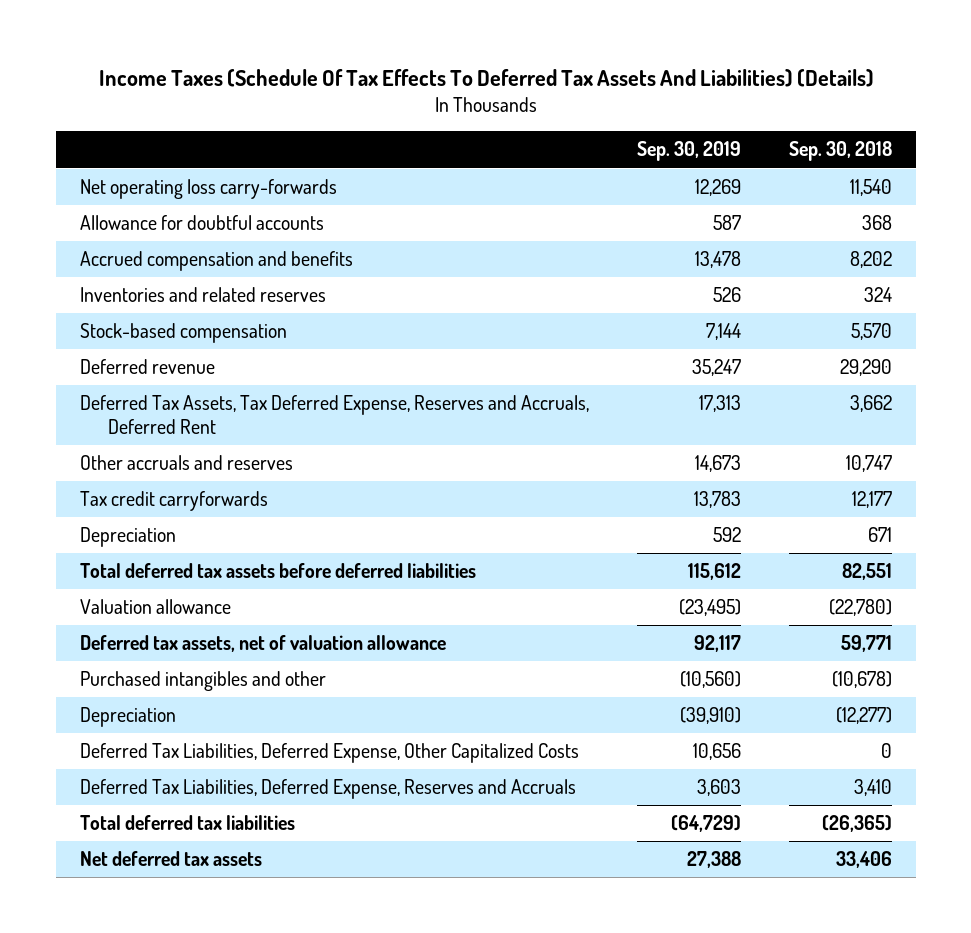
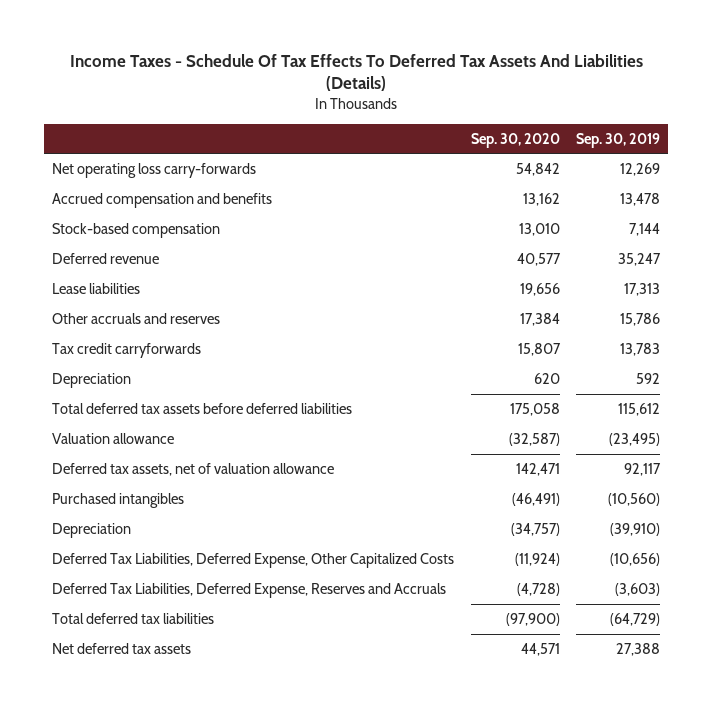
- Income Taxes (Schedule Of Tax Effects To Deferred Tax Assets And Liabilities) (Details)
+ Income Taxes - Schedule Of Tax Effects To Deferred Tax Assets And Liabilities (Details)
- | Sep. 30, 2019 | Sep. 30, 2018
+ | Sep. 30, 2020 | Sep. 30, 2019
- Allowance for doubtful accounts | 587 | 368
- Inventories and related reserves | 526 | 324
- Deferred Tax Assets, Tax Deferred Expense, Reserves and Accruals, Deferred Rent | 17,313 | 3,662
- Other accruals and reserves | 14,673 | 10,747
+ Lease liabilities | 19,656 | 17,313
+ Other accruals and reserves | 17,384 | 15,786
- Purchased intangibles and other | (10,560) | (10,678)
+ Purchased intangibles | (46,491) | (10,560)
- Deferred Tax Liabilities, Deferred Expense, Other Capitalized Costs | 10,656 | 0
- Deferred Tax Liabilities, Deferred Expense, Reserves and Accruals | 3,603 | 3,410
+ Deferred Tax Liabilities, Deferred Expense, Other Capitalized Costs | (11,924) | (10,656)
+ Deferred Tax Liabilities, Deferred Expense, Reserves and Accruals | (4,728) | (3,603)

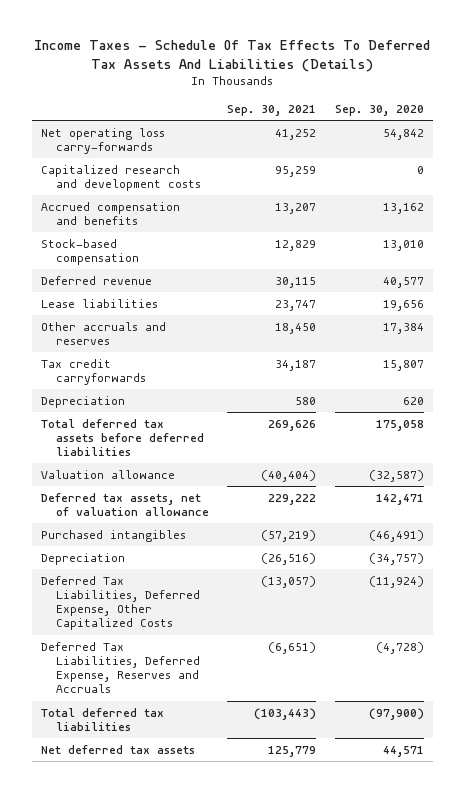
- | Sep. 30, 2020 | Sep. 30, 2019
+ | Sep. 30, 2021 | Sep. 30, 2020
+ Capitalized research and development costs | 95,259 | 0

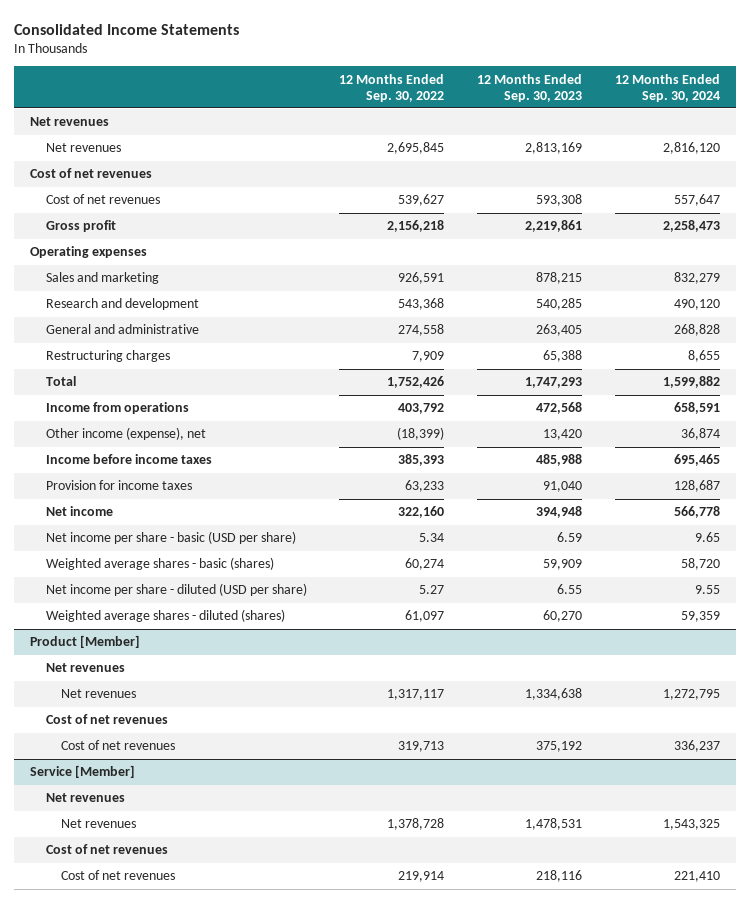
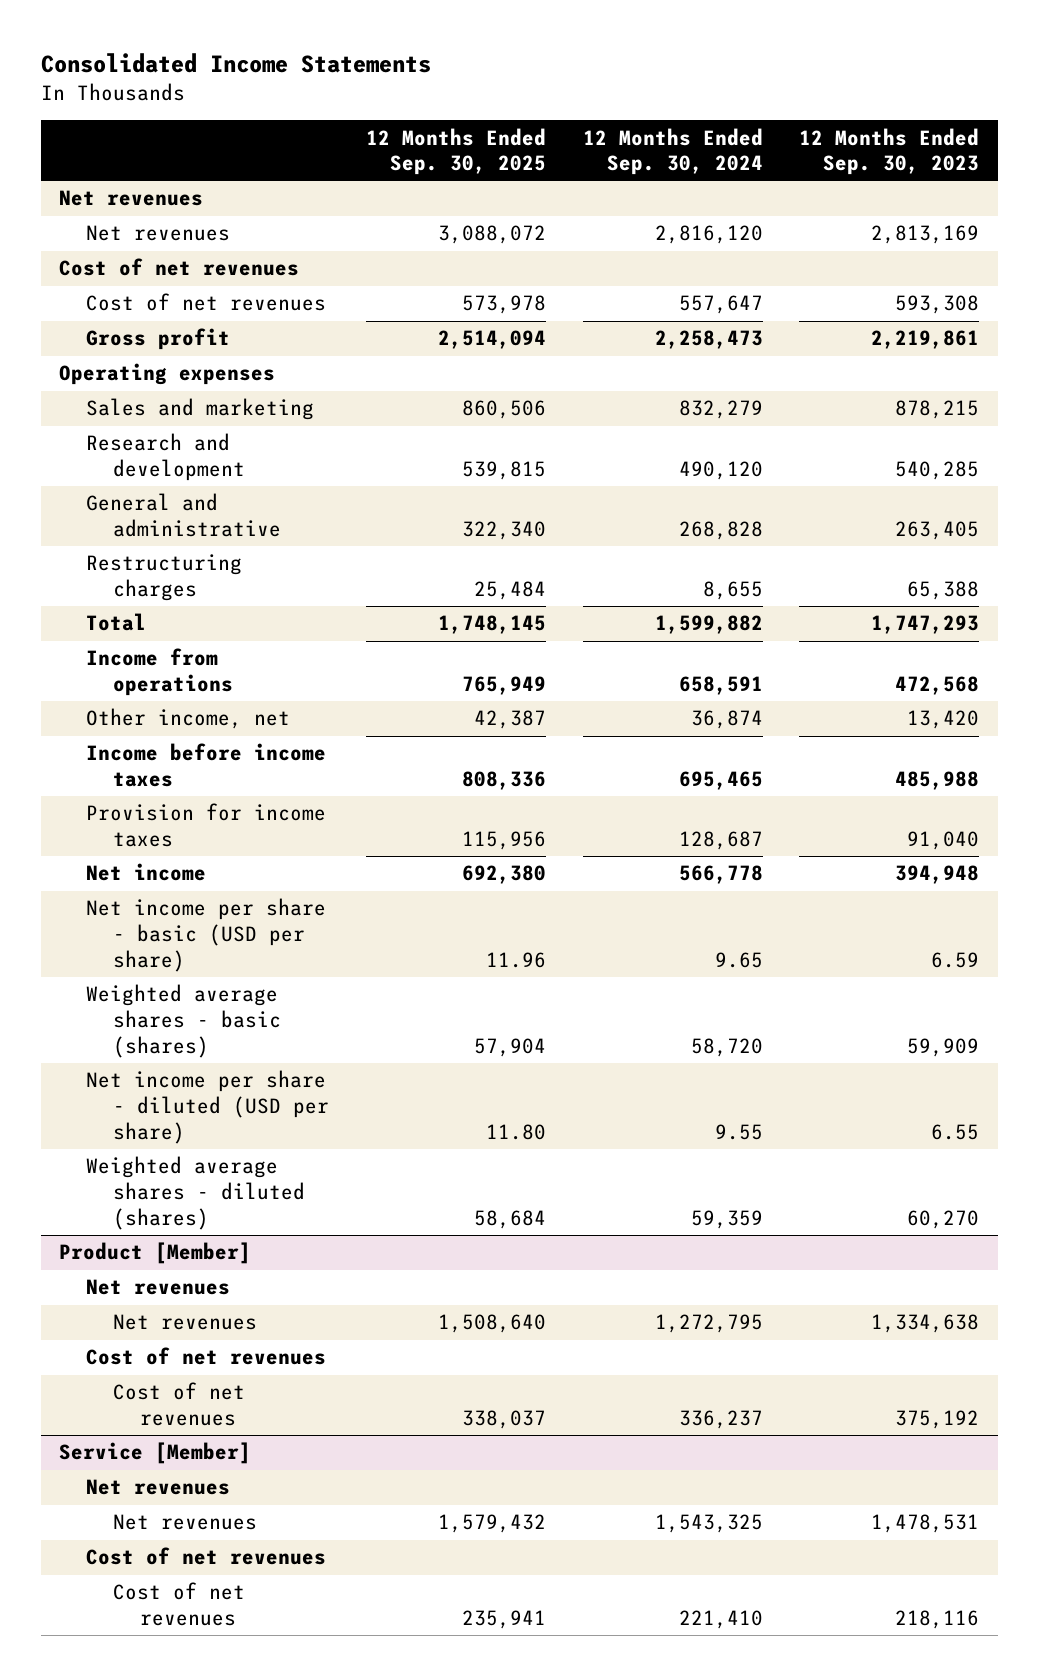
- | 12 Months Ended Sep. 30, 2022 | 12 Months Ended Sep. 30, 2023 | 12 Months Ended Sep. 30, 2024
+ | 12 Months Ended Sep. 30, 2025 | 12 Months Ended Sep. 30, 2024 | 12 Months Ended Sep. 30, 2023
- Other income (expense), net | (18,399) | 13,420 | 36,874
+ Other income, net | 42,387 | 36,874 | 13,420

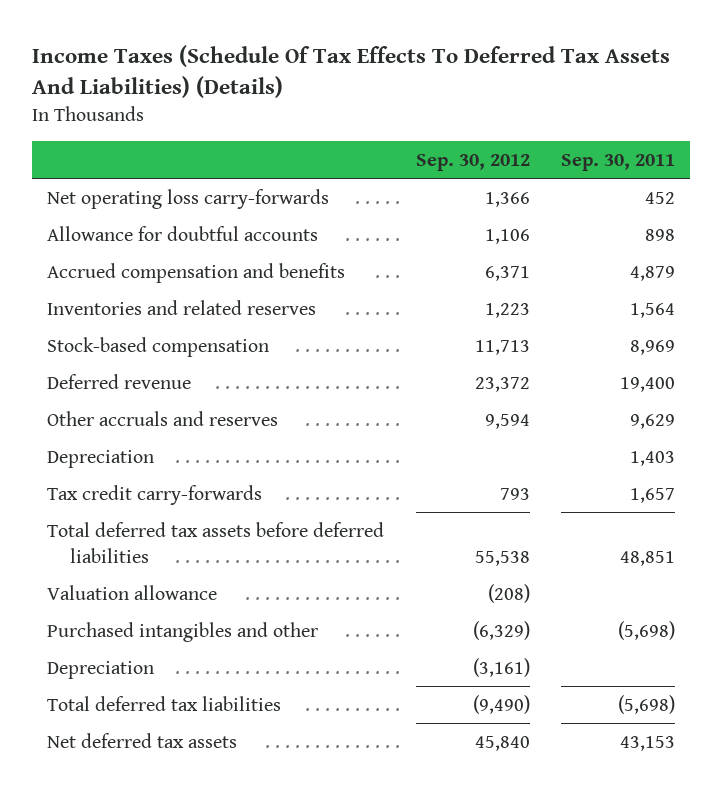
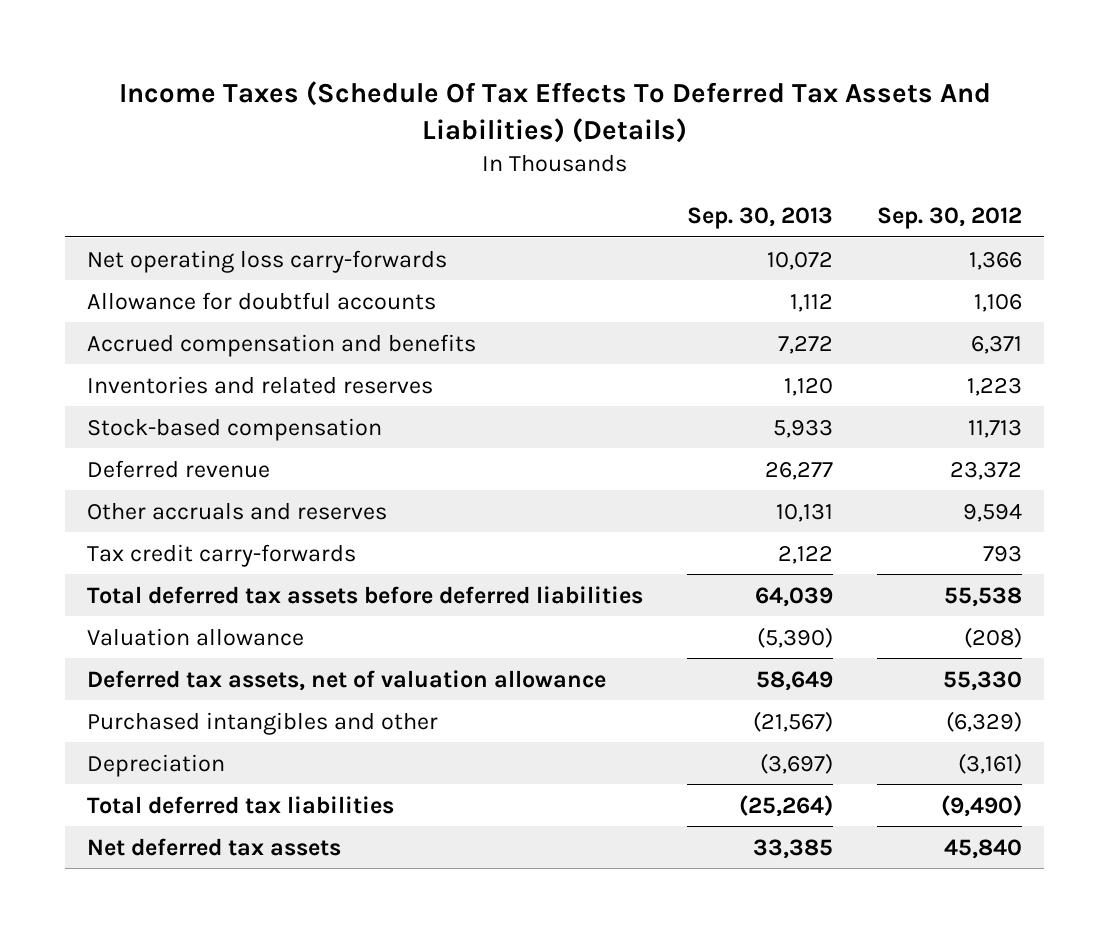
- | Sep. 30, 2012 | Sep. 30, 2011
+ | Sep. 30, 2013 | Sep. 30, 2012
- Depreciation | | 1,403
+ Deferred tax assets, net of valuation allowance | 58,649 | 55,330

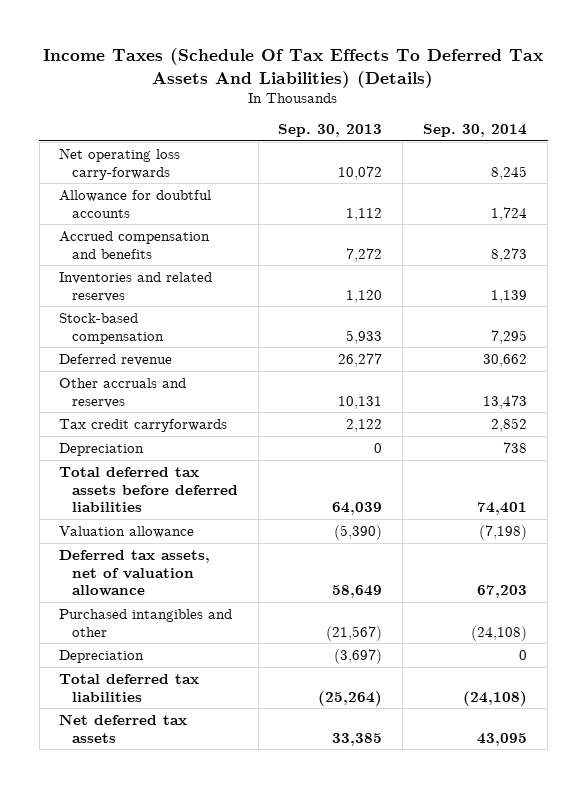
- | Sep. 30, 2013 | Sep. 30, 2012
+ | Sep. 30, 2013 | Sep. 30, 2014
- Tax credit carry-forwards | 2,122 | 793
+ Tax credit carryforwards | 2,122 | 2,852
+ Depreciation | 0 | 738

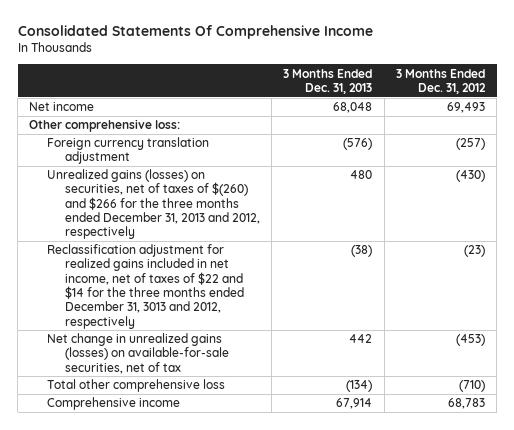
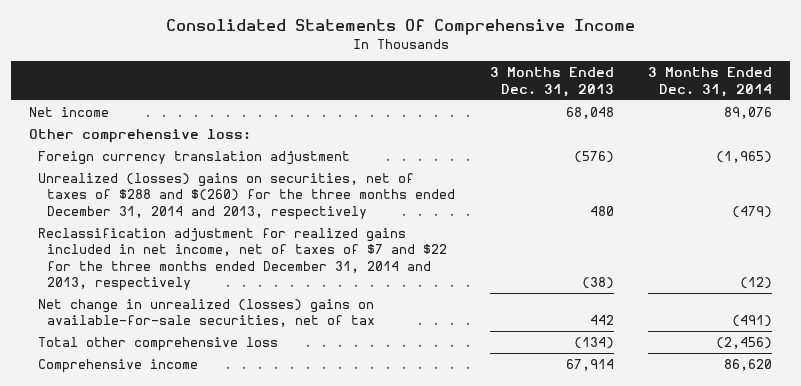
- | 3 Months Ended Dec. 31, 2013 | 3 Months Ended Dec. 31, 2012
+ | 3 Months Ended Dec. 31, 2013 | 3 Months Ended Dec. 31, 2014
- Unrealized gains (losses) on securities, net of taxes of $(260) and $266 for the three months ended December 31, 2013 and 2012, respectively | 480 | (430)
- Reclassification adjustment for realized gains included in net income, net of taxes of $22 and $14 for the three months ended December 31, 3013 and 2012, respectively | (38) | (23)
- Net change in unrealized gains (losses) on available-for-sale securities, net of tax | 442 | (453)
+ Unrealized (losses) gains on securities, net of taxes of $288 and $(260) for the three months ended December 31, 2014 and 2013, respectively | 480 | (479)
+ Reclassification adjustment for realized gains included in net income, net of taxes of $7 and $22 for the three months ended December 31, 2014 and 2013, respectively | (38) | (12)
+ Net change in unrealized (losses) gains on available-for-sale securities, net of tax | 442 | (491)

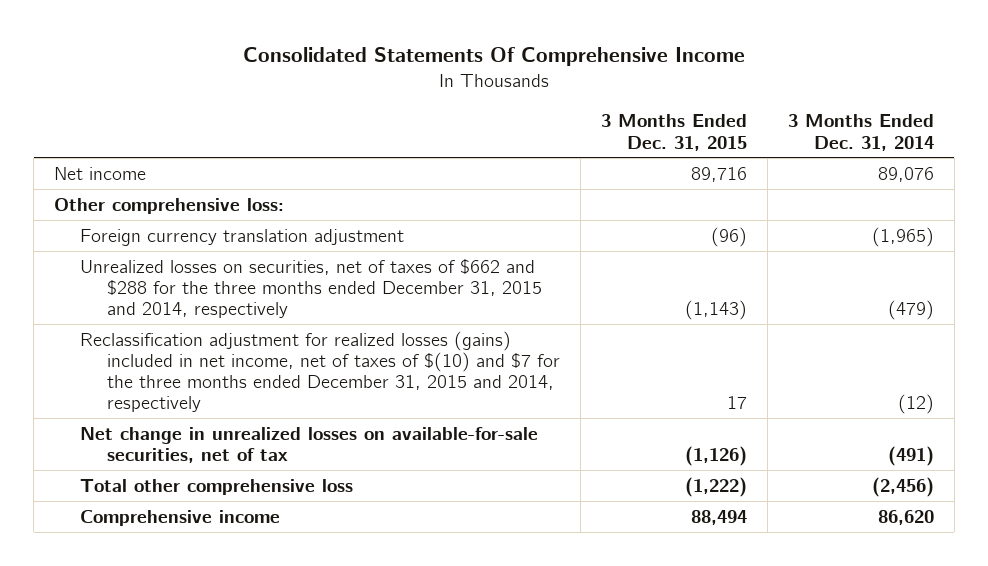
- | 3 Months Ended Dec. 31, 2013 | 3 Months Ended Dec. 31, 2014
+ | 3 Months Ended Dec. 31, 2015 | 3 Months Ended Dec. 31, 2014
- Unrealized (losses) gains on securities, net of taxes of $288 and $(260) for the three months ended December 31, 2014 and 2013, respectively | 480 | (479)
- Reclassification adjustment for realized gains included in net income, net of taxes of $7 and $22 for the three months ended December 31, 2014 and 2013, respectively | (38) | (12)
- Net change in unrealized (losses) gains on available-for-sale securities, net of tax | 442 | (491)
+ Unrealized losses on securities, net of taxes of $662 and $288 for the three months ended December 31, 2015 and 2014, respectively | (1,143) | (479)
+ Reclassification adjustment for realized losses (gains) included in net income, net of taxes of $(10) and $7 for the three months ended December 31, 2015 and 2014, respectively | 17 | (12)
+ Net change in unrealized losses on available-for-sale securities, net of tax | (1,126) | (491)

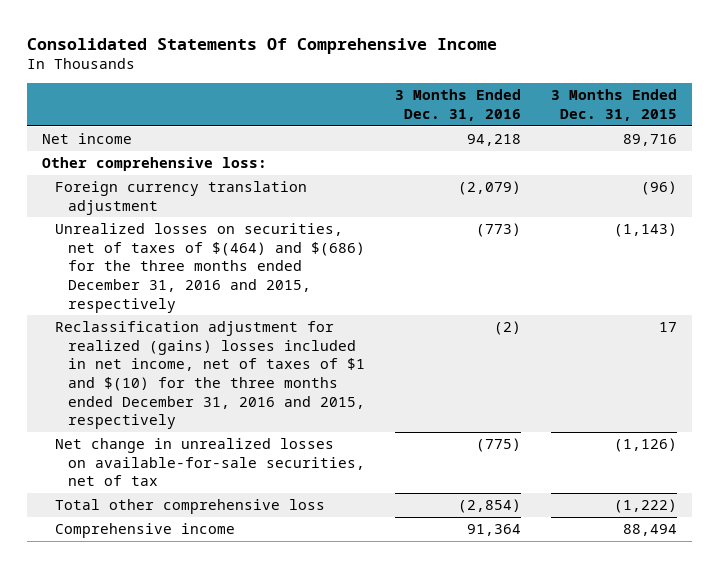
- | 3 Months Ended Dec. 31, 2015 | 3 Months Ended Dec. 31, 2014
+ | 3 Months Ended Dec. 31, 2016 | 3 Months Ended Dec. 31, 2015
- Unrealized losses on securities, net of taxes of $662 and $288 for the three months ended December 31, 2015 and 2014, respectively | (1,143) | (479)
- Reclassification adjustment for realized losses (gains) included in net income, net of taxes of $(10) and $7 for the three months ended December 31, 2015 and 2014, respectively | 17 | (12)
+ Unrealized losses on securities, net of taxes of $(464) and $(686) for the three months ended December 31, 2016 and 2015, respectively | (773) | (1,143)
+ Reclassification adjustment for realized (gains) losses included in net income, net of taxes of $1 and $(10) for the three months ended December 31, 2016 and 2015, respectively | (2) | 17

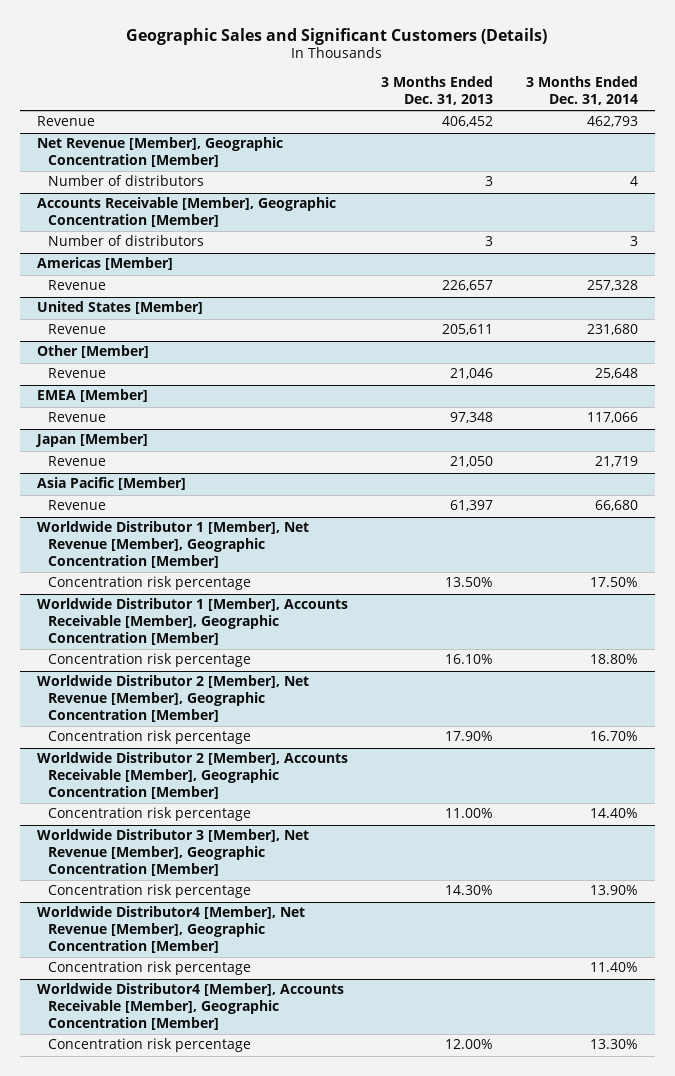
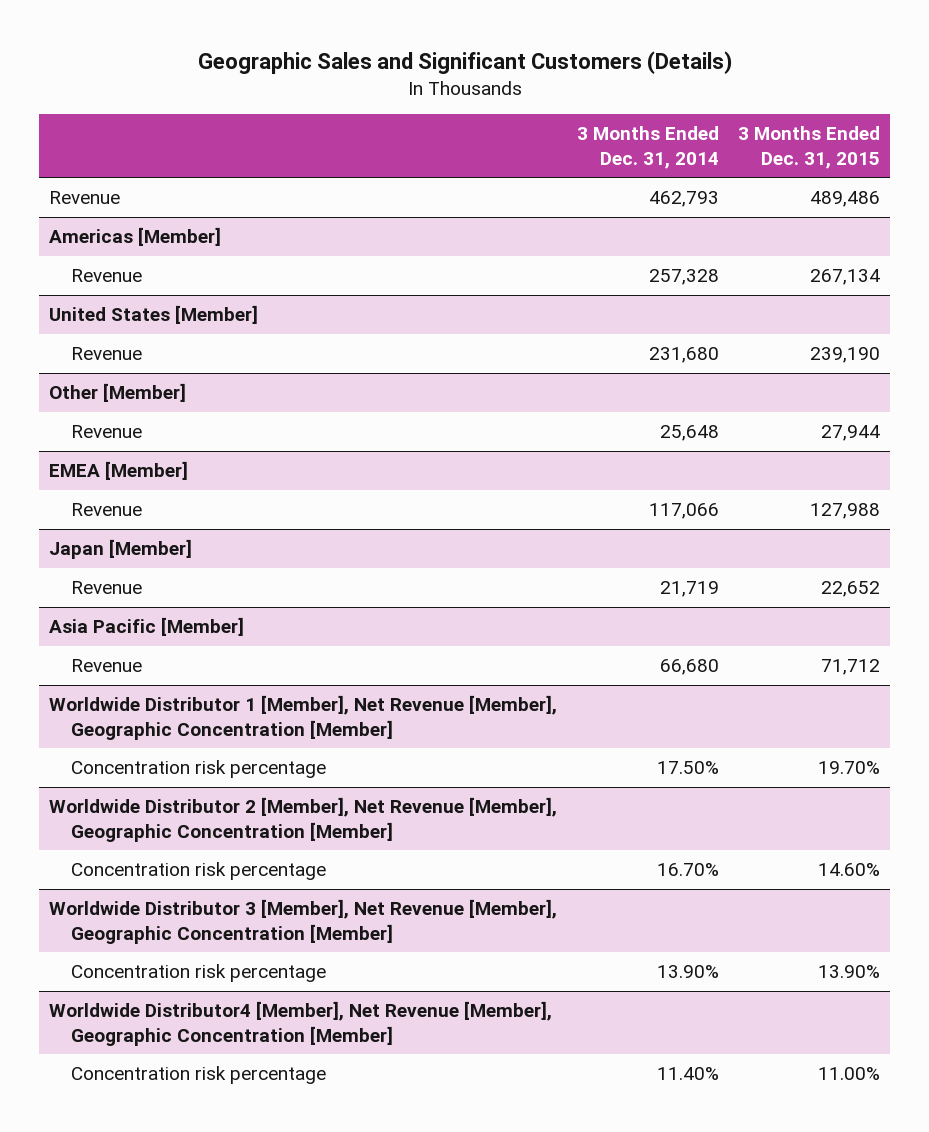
- | 3 Months Ended Dec. 31, 2013 | 3 Months Ended Dec. 31, 2014
+ | 3 Months Ended Dec. 31, 2014 | 3 Months Ended Dec. 31, 2015
- Net Revenue [Member], Geographic Concentration [Member]
- Number of distributors | 3 | 4
- Accounts Receivable [Member], Geographic Concentration [Member]
- Number of distributors | 3 | 3
- Worldwide Distributor 1 [Member], Accounts Receivable [Member], Geographic Concentration [Member]
- Concentration risk percentage | 16.10% | 18.80%
- Worldwide Distributor 2 [Member], Accounts Receivable [Member], Geographic Concentration [Member]
- Concentration risk percentage | 11.00% | 14.40%
- Worldwide Distributor4 [Member], Accounts Receivable [Member], Geographic Concentration [Member]
- Concentration risk percentage | 12.00% | 13.30%

